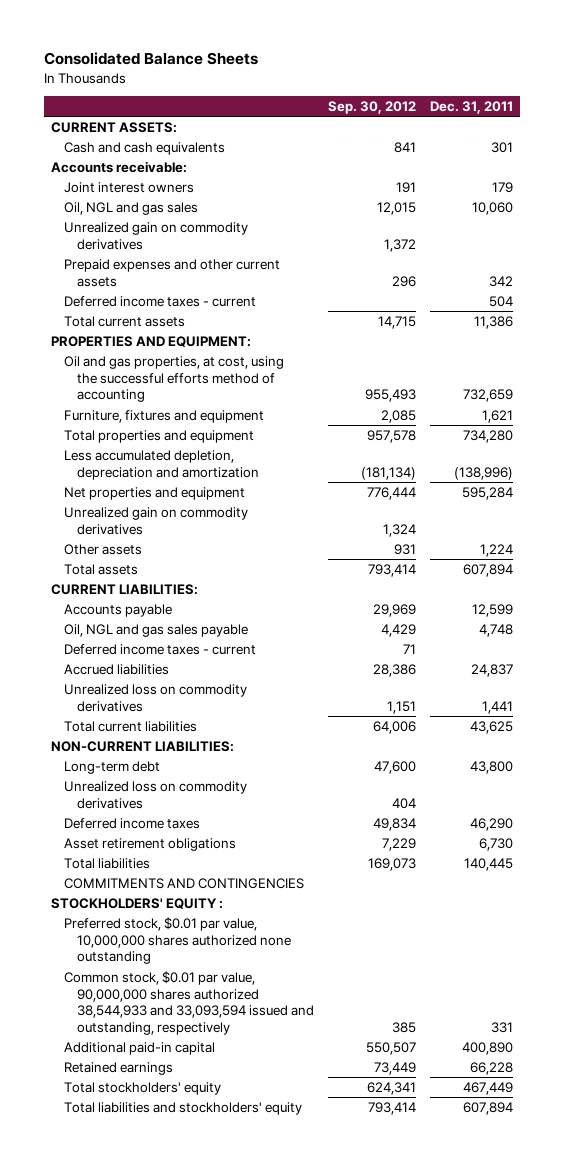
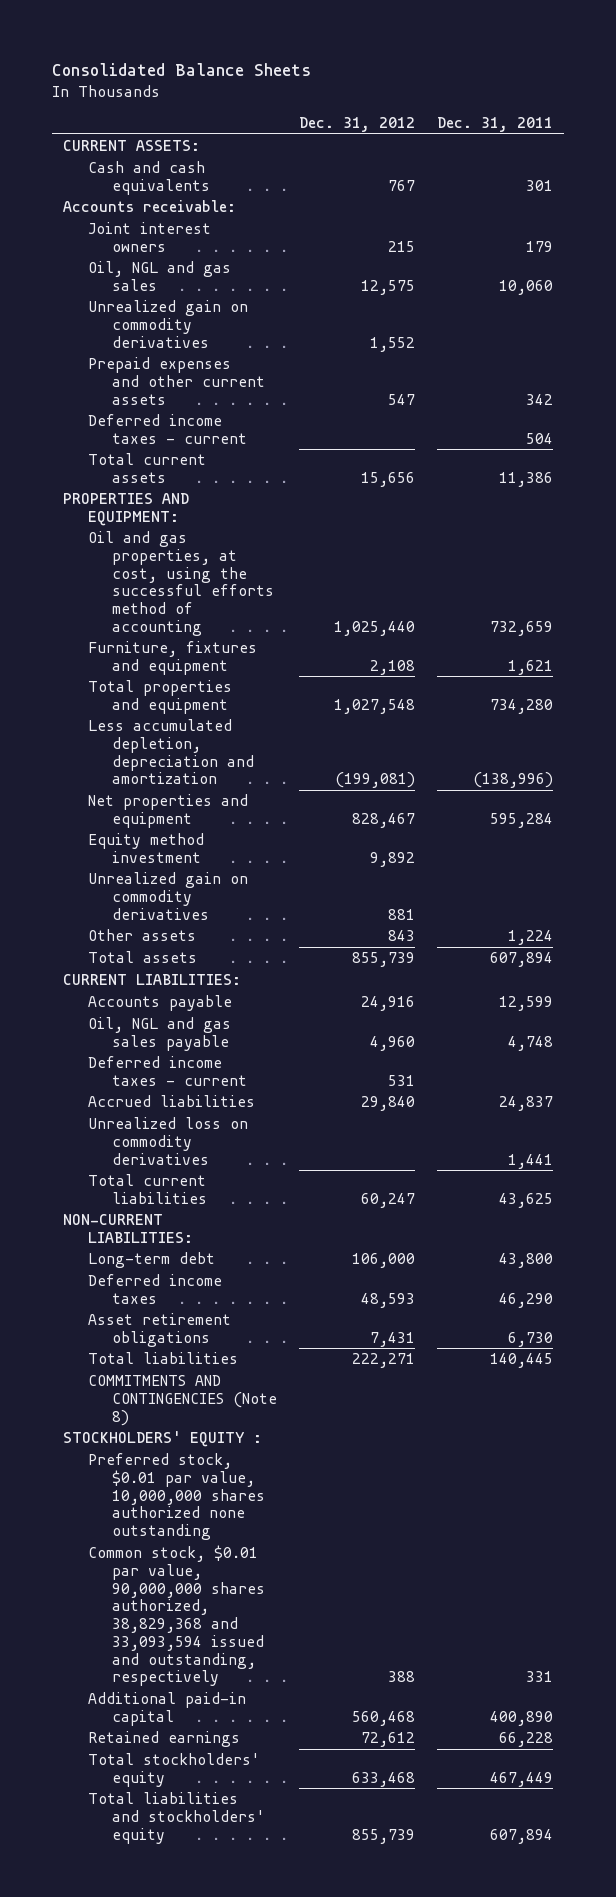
- | Sep. 30, 2012 | Dec. 31, 2011
+ | Dec. 31, 2012 | Dec. 31, 2011
+ Equity method investment | 9,892 |
- Unrealized loss on commodity derivatives | 404 |
- COMMITMENTS AND CONTINGENCIES
+ COMMITMENTS AND CONTINGENCIES (Note 8)
- Common stock, $0.01 par value, 90,000,000 shares authorized 38,544,933 and 33,093,594 issued and outstanding, respectively | 385 | 331
+ Common stock, $0.01 par value, 90,000,000 shares authorized, 38,829,368 and 33,093,594 issued and outstanding, respectively | 388 | 331

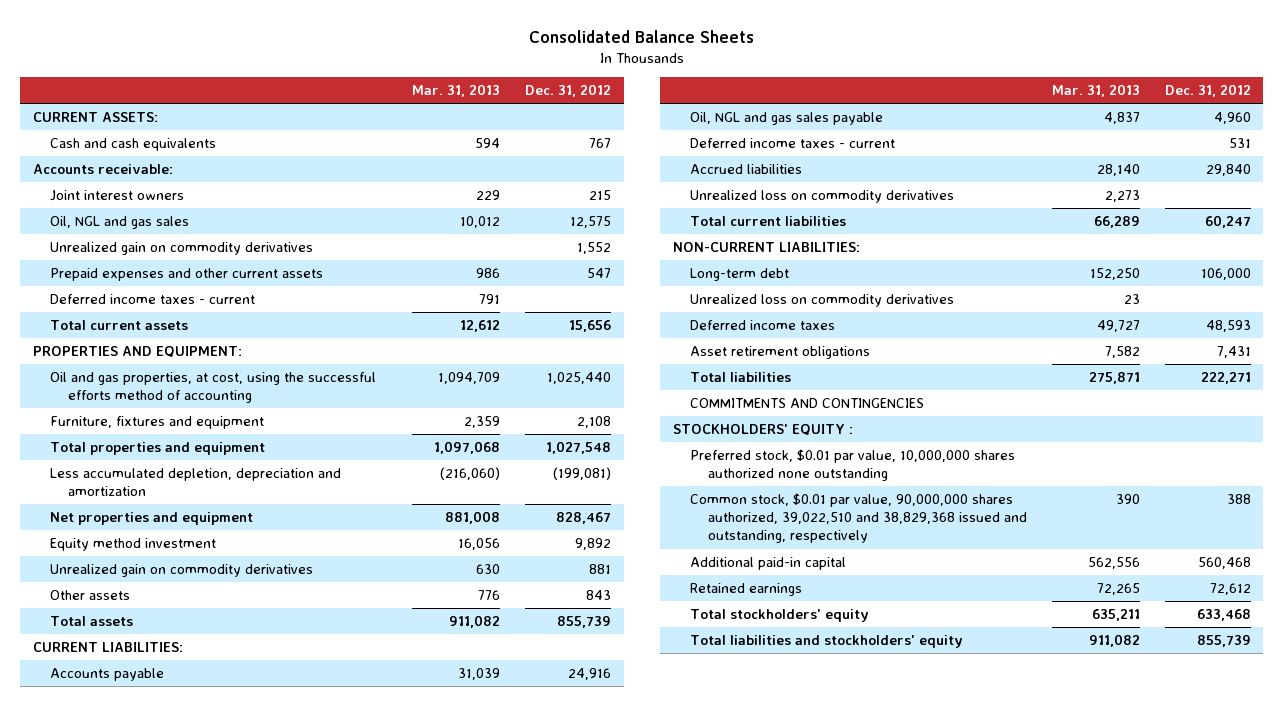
- | Dec. 31, 2012 | Dec. 31, 2011
+ | Mar. 31, 2013 | Dec. 31, 2012
+ Unrealized loss on commodity derivatives | 23 |
- COMMITMENTS AND CONTINGENCIES (Note 8)
+ COMMITMENTS AND CONTINGENCIES
- Common stock, $0.01 par value, 90,000,000 shares authorized, 38,829,368 and 33,093,594 issued and outstanding, respectively | 388 | 331
+ Common stock, $0.01 par value, 90,000,000 shares authorized, 39,022,510 and 38,829,368 issued and outstanding, respectively | 390 | 388

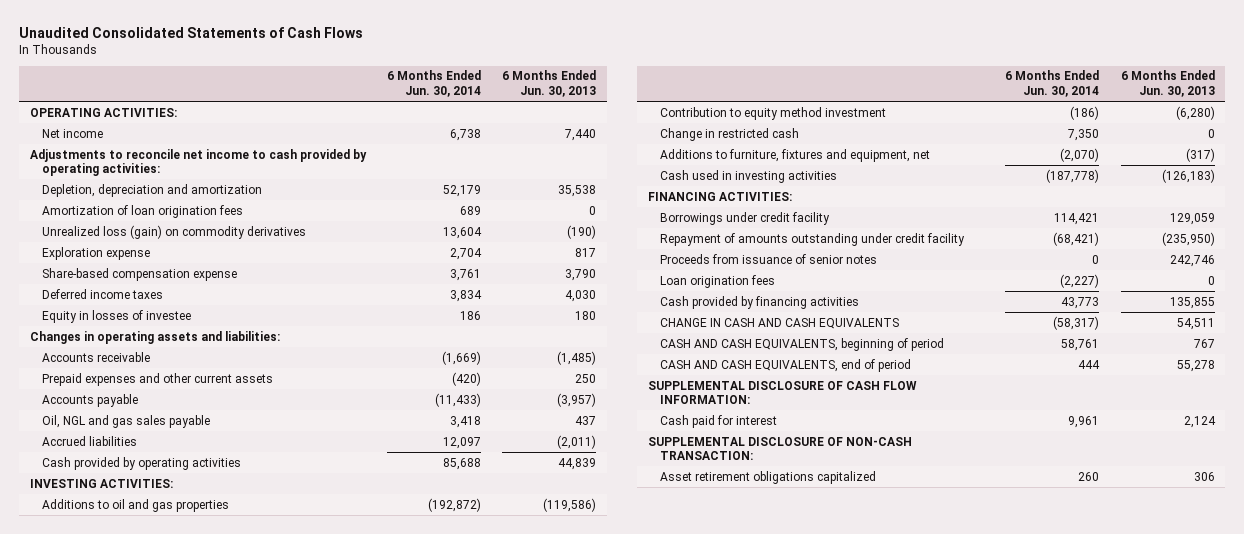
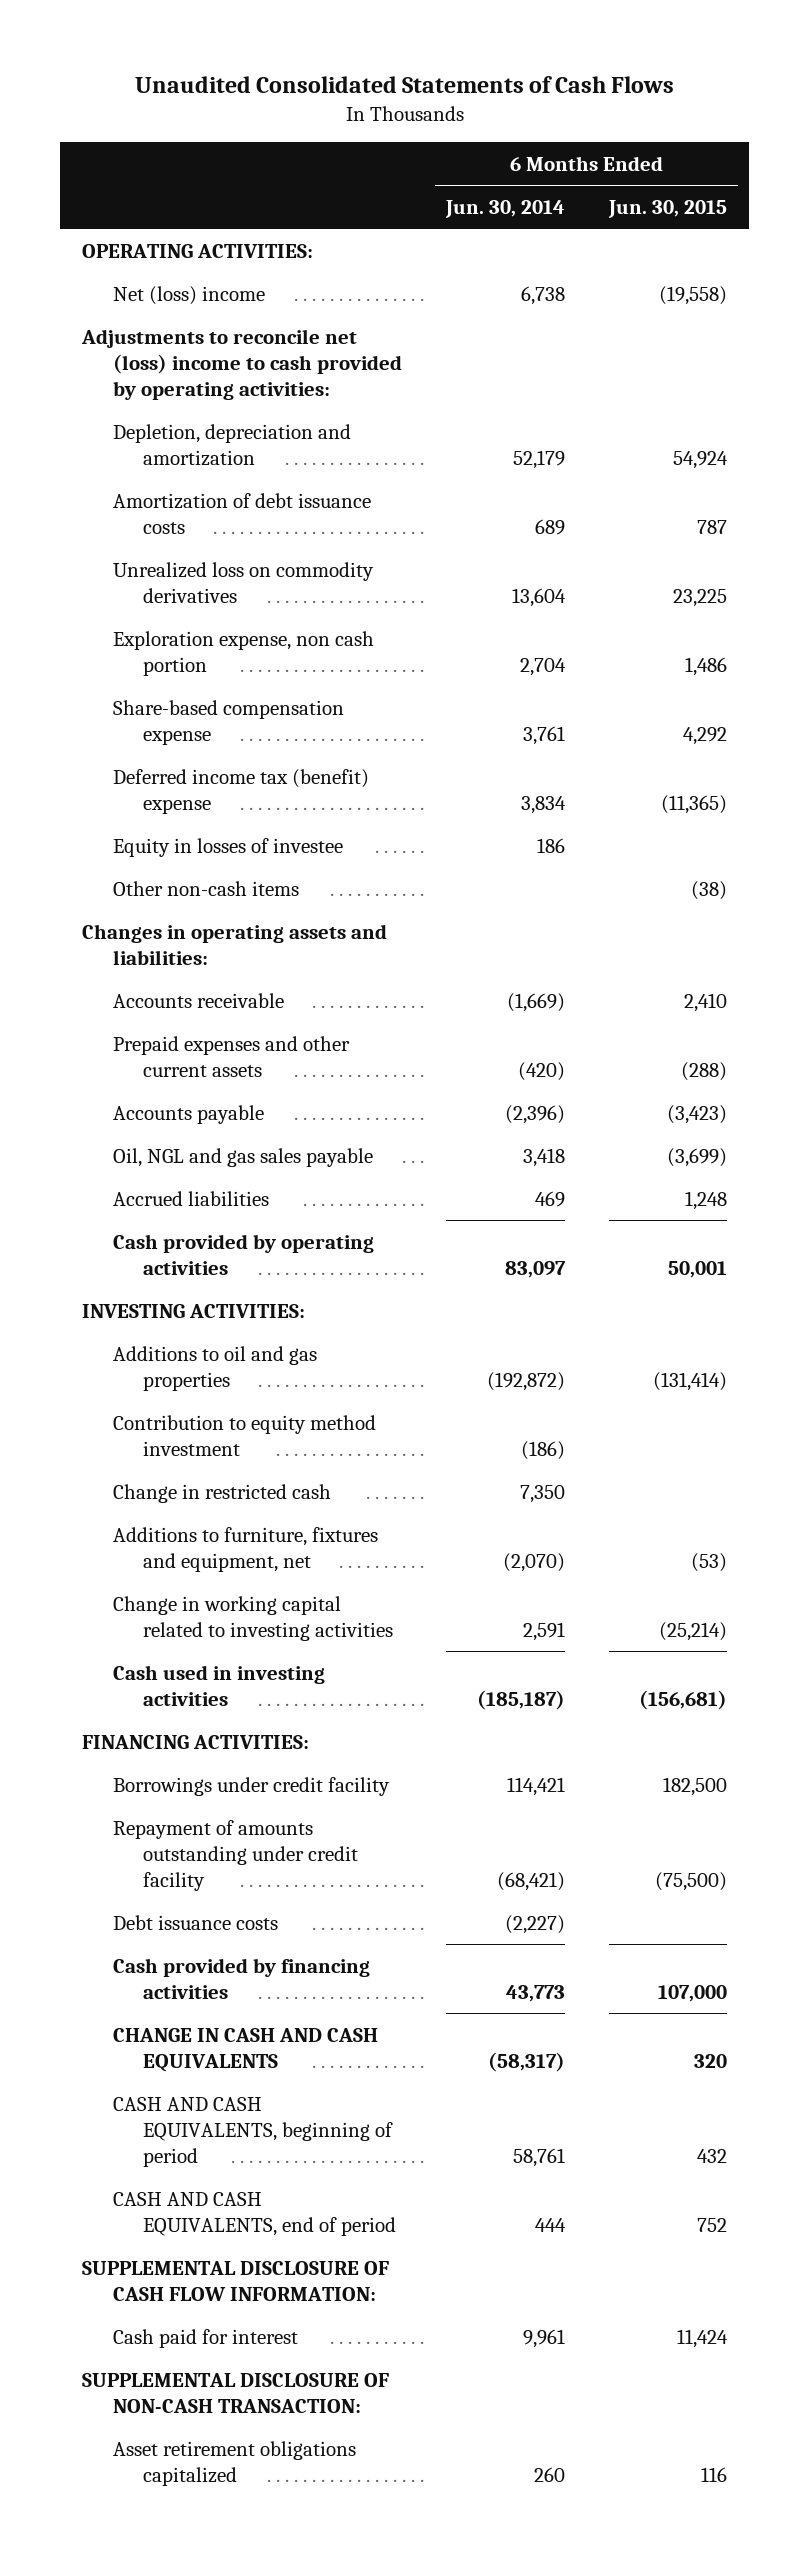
- | 6 Months Ended Jun. 30, 2014 | 6 Months Ended Jun. 30, 2013
+ | 6 Months Ended Jun. 30, 2014 | 6 Months Ended Jun. 30, 2015
- Net income | 6,738 | 7,440
- Adjustments to reconcile net income to cash provided by operating activities:
+ Net (loss) income | 6,738 | (19,558)
+ Adjustments to reconcile net (loss) income to cash provided by operating activities:
- Amortization of loan origination fees | 689 | 0
- Unrealized loss (gain) on commodity derivatives | 13,604 | (190)
- Exploration expense | 2,704 | 817
+ Amortization of debt issuance costs | 689 | 787
+ Unrealized loss on commodity derivatives | 13,604 | 23,225
+ Exploration expense, non cash portion | 2,704 | 1,486
- Deferred income taxes | 3,834 | 4,030
+ Deferred income tax (benefit) expense | 3,834 | (11,365)
+ Other non-cash items | | (38)
- Accounts payable | (11,433) | (3,957)
+ Accounts payable | (2,396) | (3,423)
- Accrued liabilities | 12,097 | (2,011)
- Cash provided by operating activities | 85,688 | 44,839
+ Accrued liabilities | 469 | 1,248
+ Cash provided by operating activities | 83,097 | 50,001
- Cash used in investing activities | (187,778) | (126,183)
+ Change in working capital related to investing activities | 2,591 | (25,214)
+ Cash used in investing activities | (185,187) | (156,681)
- Proceeds from issuance of senior notes | 0 | 242,746
- Loan origination fees | (2,227) | 0
+ Debt issuance costs | (2,227) |

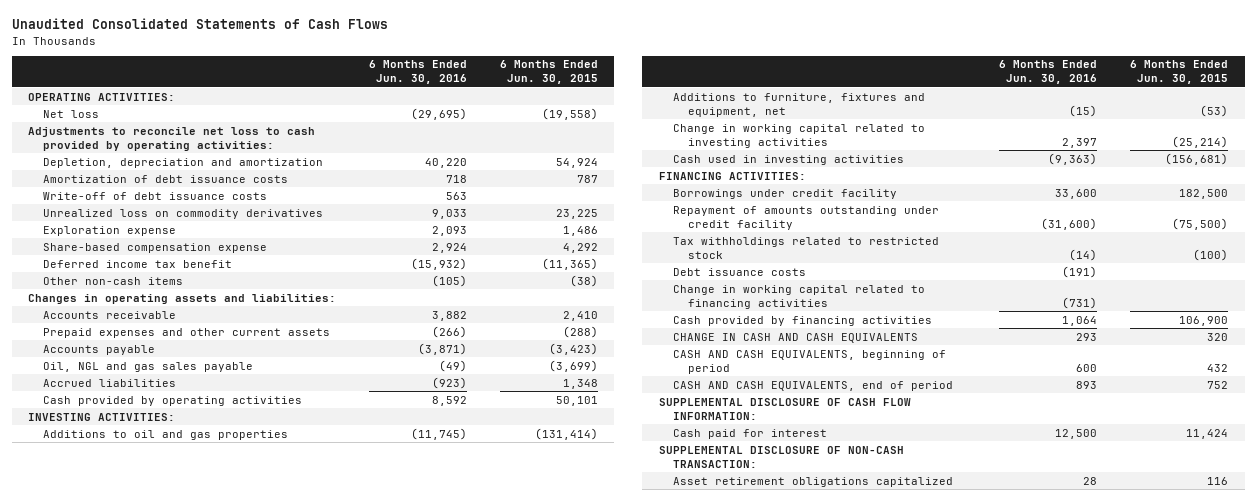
- | 6 Months Ended Jun. 30, 2014 | 6 Months Ended Jun. 30, 2015
+ | 6 Months Ended Jun. 30, 2016 | 6 Months Ended Jun. 30, 2015
- Net (loss) income | 6,738 | (19,558)
- Adjustments to reconcile net (loss) income to cash provided by operating activities:
+ Net loss | (29,695) | (19,558)
+ Adjustments to reconcile net loss to cash provided by operating activities:
+ Write-off of debt issuance costs | 563 |
- Exploration expense, non cash portion | 2,704 | 1,486
+ Exploration expense | 2,093 | 1,486
- Deferred income tax (benefit) expense | 3,834 | (11,365)
- Equity in losses of investee | 186 |
+ Deferred income tax benefit | (15,932) | (11,365)
- Accrued liabilities | 469 | 1,248
- Cash provided by operating activities | 83,097 | 50,001
+ Accrued liabilities | (923) | 1,348
+ Cash provided by operating activities | 8,592 | 50,101
- Contribution to equity method investment | (186) |
- Change in restricted cash | 7,350 |
+ Tax withholdings related to restricted stock | (14) | (100)
- Cash provided by financing activities | 43,773 | 107,000
+ Change in working capital related to financing activities | (731) |
+ Cash provided by financing activities | 1,064 | 106,900

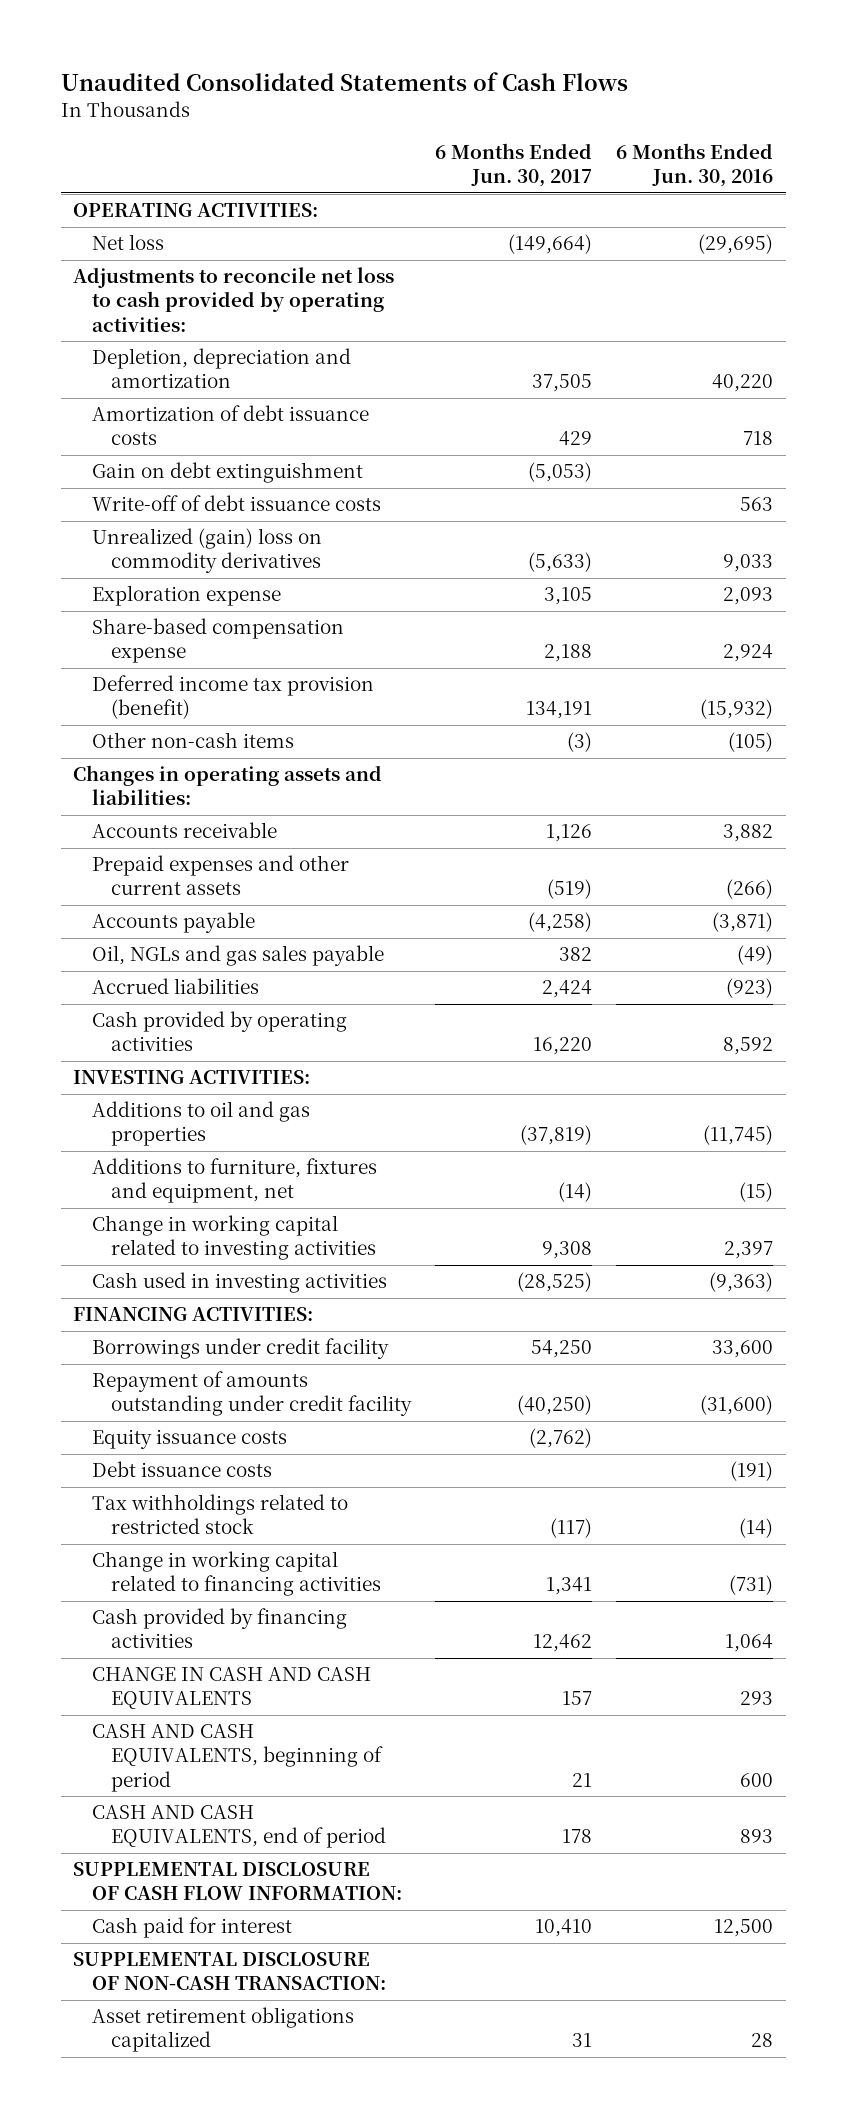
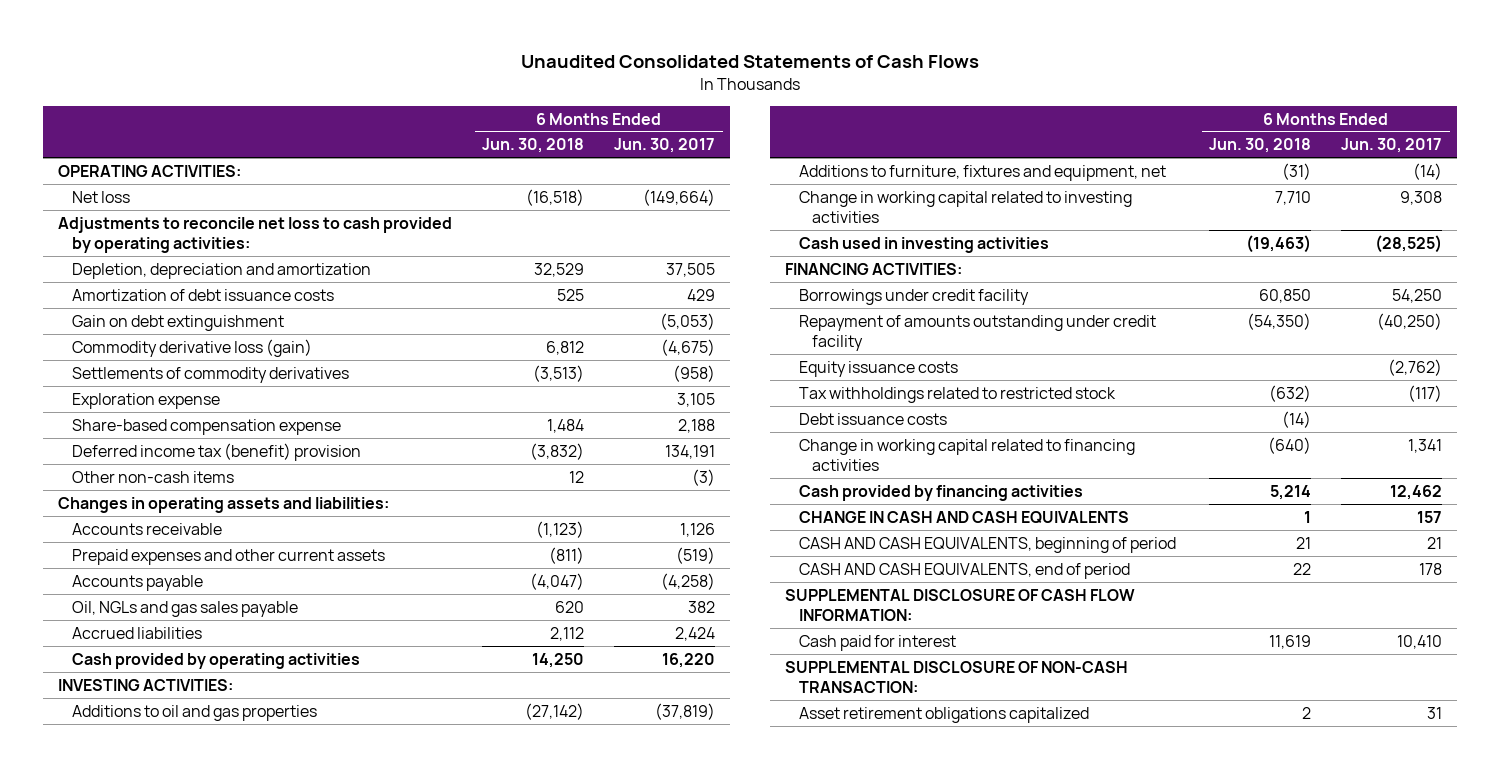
- | 6 Months Ended Jun. 30, 2017 | 6 Months Ended Jun. 30, 2016
+ | 6 Months Ended Jun. 30, 2018 | 6 Months Ended Jun. 30, 2017
- Write-off of debt issuance costs | | 563
- Unrealized (gain) loss on commodity derivatives | (5,633) | 9,033
+ Commodity derivative loss (gain) | 6,812 | (4,675)
+ Settlements of commodity derivatives | (3,513) | (958)
- Deferred income tax provision (benefit) | 134,191 | (15,932)
+ Deferred income tax (benefit) provision | (3,832) | 134,191
moved down: Debt issuance costs | (14) |

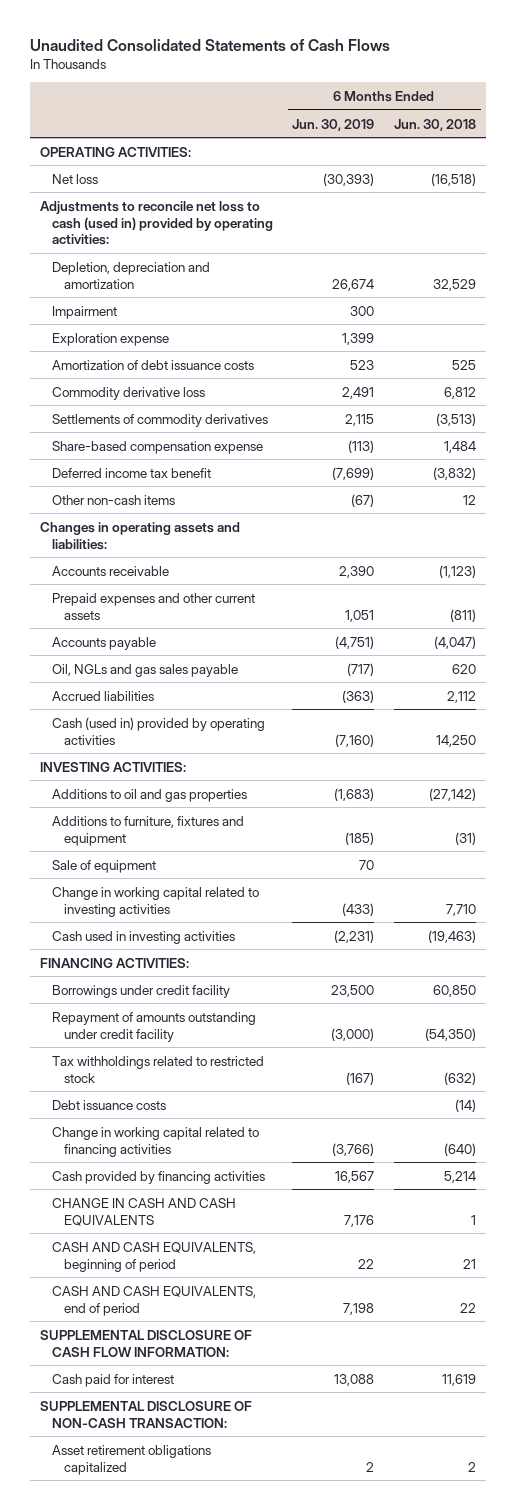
- | 6 Months Ended Jun. 30, 2018 | 6 Months Ended Jun. 30, 2017
+ | 6 Months Ended Jun. 30, 2019 | 6 Months Ended Jun. 30, 2018
- Adjustments to reconcile net loss to cash provided by operating activities:
+ Adjustments to reconcile net loss to cash (used in) provided by operating activities:
+ Impairment | 300 |
moved up: Exploration expense | 1,399 |
- Gain on debt extinguishment | | (5,053)
- Commodity derivative loss (gain) | 6,812 | (4,675)
+ Commodity derivative loss | 2,491 | 6,812
- Deferred income tax (benefit) provision | (3,832) | 134,191
+ Deferred income tax benefit | (7,699) | (3,832)
- Cash provided by operating activities | 14,250 | 16,220
+ Cash (used in) provided by operating activities | (7,160) | 14,250
- Additions to furniture, fixtures and equipment, net | (31) | (14)
+ Additions to furniture, fixtures and equipment | (185) | (31)
+ Sale of equipment | 70 |
- Equity issuance costs | | (2,762)

